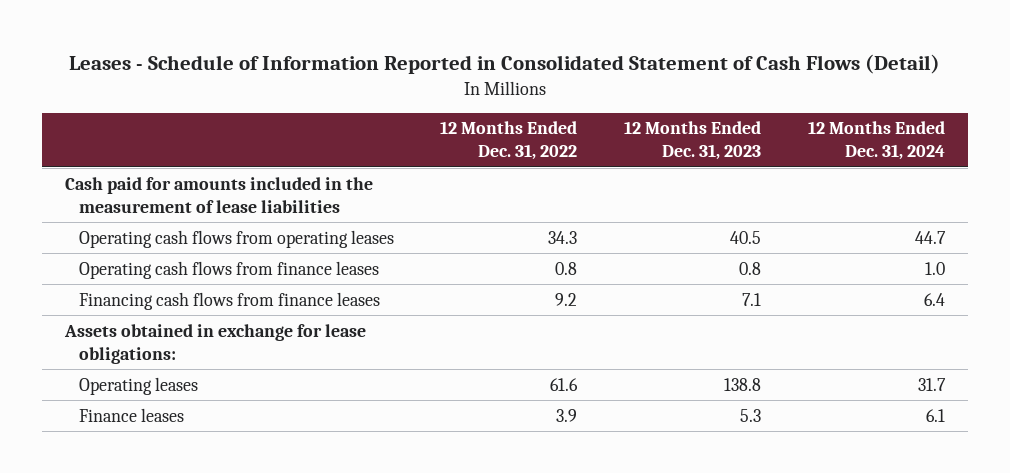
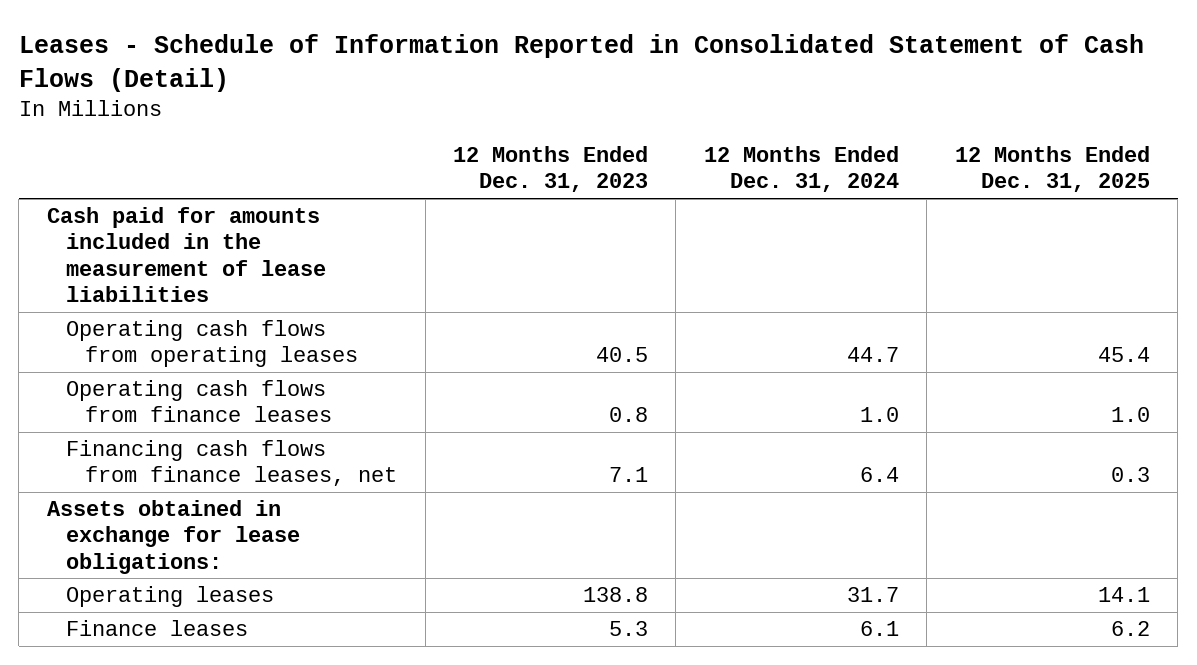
- | 12 Months Ended Dec. 31, 2022 | 12 Months Ended Dec. 31, 2023 | 12 Months Ended Dec. 31, 2024
+ | 12 Months Ended Dec. 31, 2023 | 12 Months Ended Dec. 31, 2024 | 12 Months Ended Dec. 31, 2025
- Financing cash flows from finance leases | 9.2 | 7.1 | 6.4
+ Financing cash flows from finance leases, net | 7.1 | 6.4 | 0.3

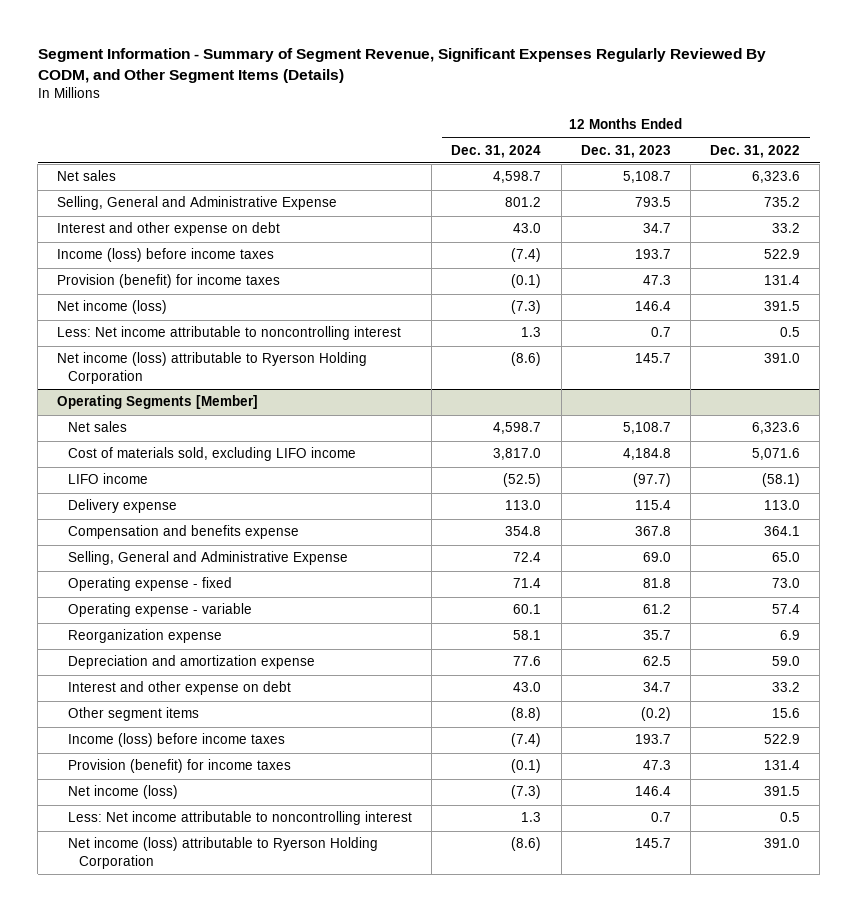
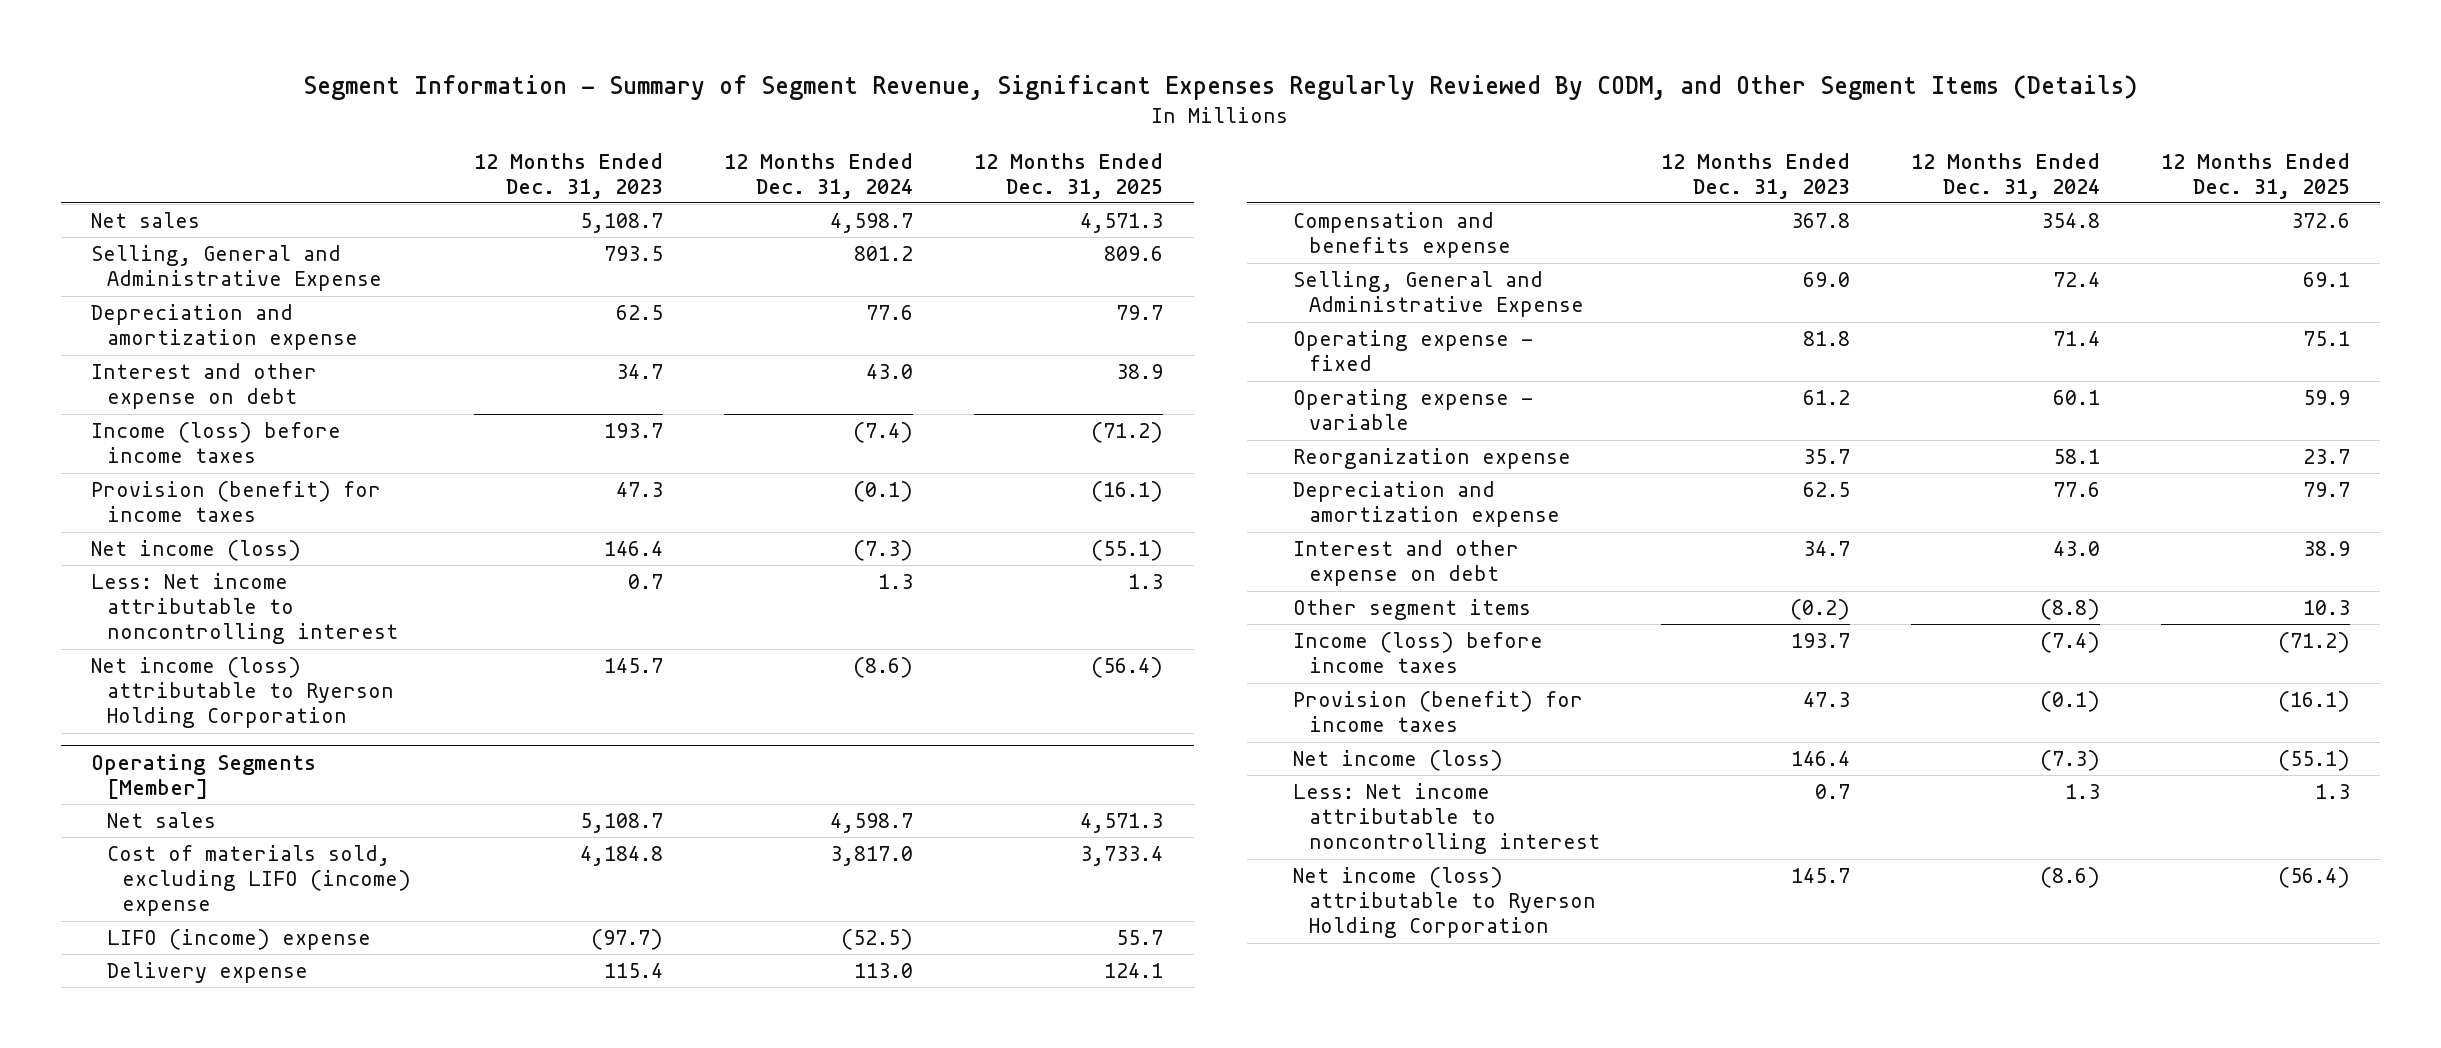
- | 12 Months Ended Dec. 31, 2024 | 12 Months Ended Dec. 31, 2023 | 12 Months Ended Dec. 31, 2022
+ | 12 Months Ended Dec. 31, 2023 | 12 Months Ended Dec. 31, 2024 | 12 Months Ended Dec. 31, 2025
+ Depreciation and amortization expense | 62.5 | 77.6 | 79.7
@ Operating Segments [Member]
- Cost of materials sold, excluding LIFO income | 3,817.0 | 4,184.8 | 5,071.6
- LIFO income | (52.5) | (97.7) | (58.1)
+ Cost of materials sold, excluding LIFO (income) expense | 4,184.8 | 3,817.0 | 3,733.4
+ LIFO (income) expense | (97.7) | (52.5) | 55.7

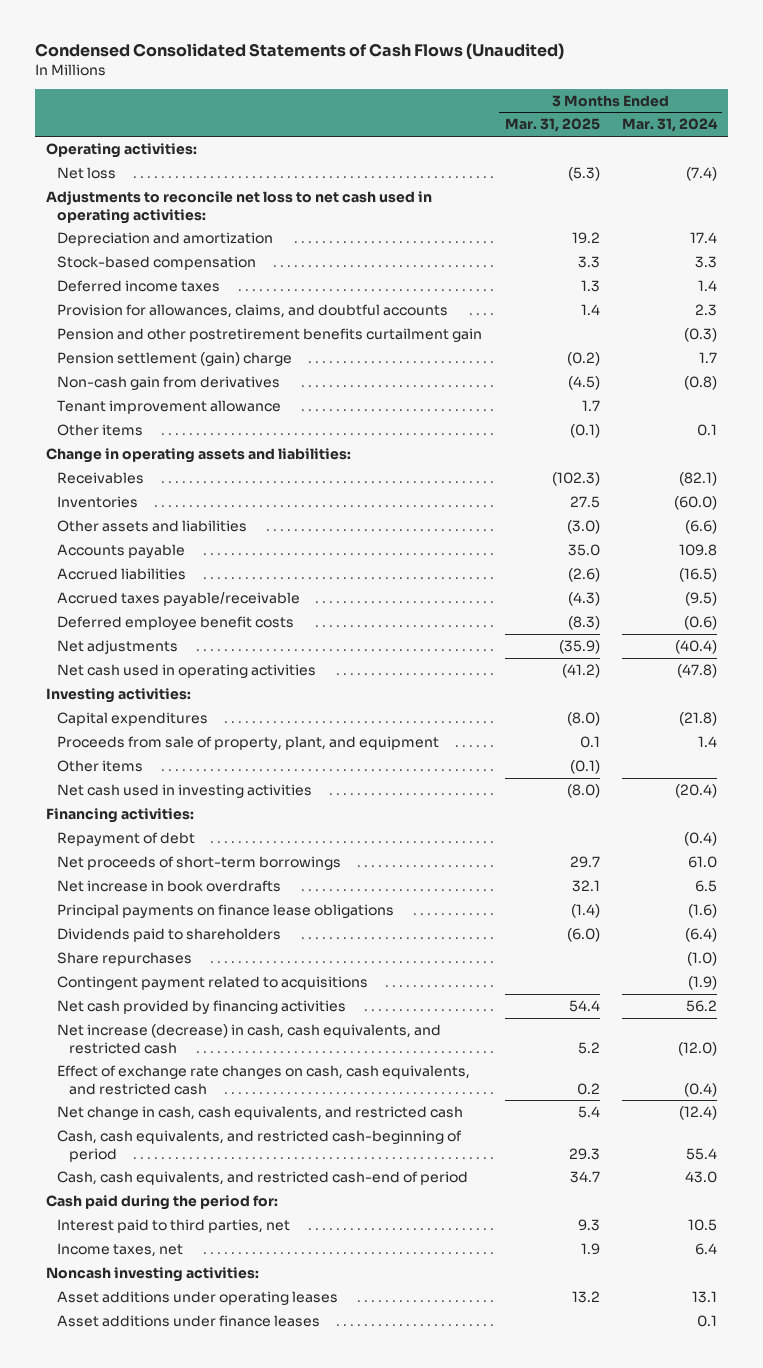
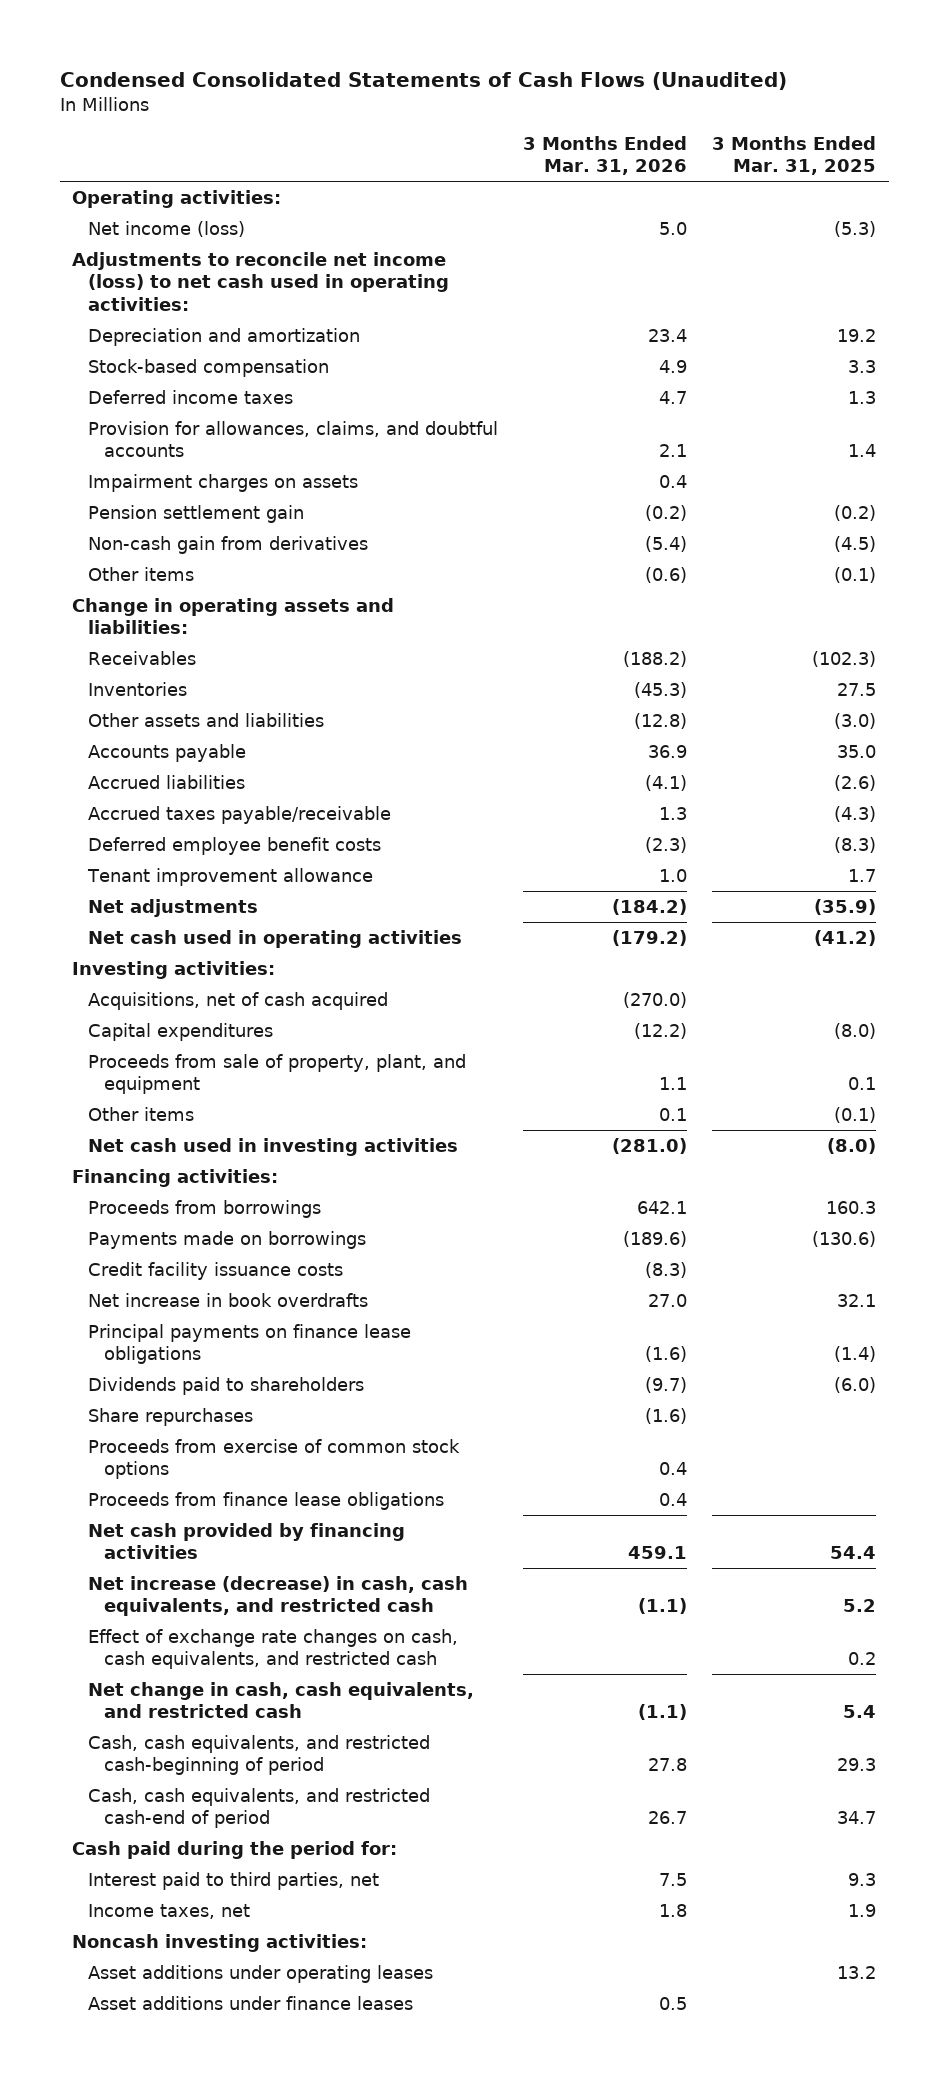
- | 3 Months Ended Mar. 31, 2025 | 3 Months Ended Mar. 31, 2024
+ | 3 Months Ended Mar. 31, 2026 | 3 Months Ended Mar. 31, 2025
- Net loss | (5.3) | (7.4)
- Adjustments to reconcile net loss to net cash used in operating activities:
+ Net income (loss) | 5.0 | (5.3)
+ Adjustments to reconcile net income (loss) to net cash used in operating activities:
- Pension and other postretirement benefits curtailment gain | | (0.3)
- Pension settlement (gain) charge | (0.2) | 1.7
+ Impairment charges on assets | 0.4 |
+ Pension settlement gain | (0.2) | (0.2)
moved down: Tenant improvement allowance | 1.0 | 1.7
+ Acquisitions, net of cash acquired | (270.0) |
- Repayment of debt | | (0.4)
- Net proceeds of short-term borrowings | 29.7 | 61.0
+ Proceeds from borrowings | 642.1 | 160.3
+ Payments made on borrowings | (189.6) | (130.6)
+ Credit facility issuance costs | (8.3) |
- Contingent payment related to acquisitions | | (1.9)
+ Proceeds from exercise of common stock options | 0.4 |
+ Proceeds from finance lease obligations | 0.4 |

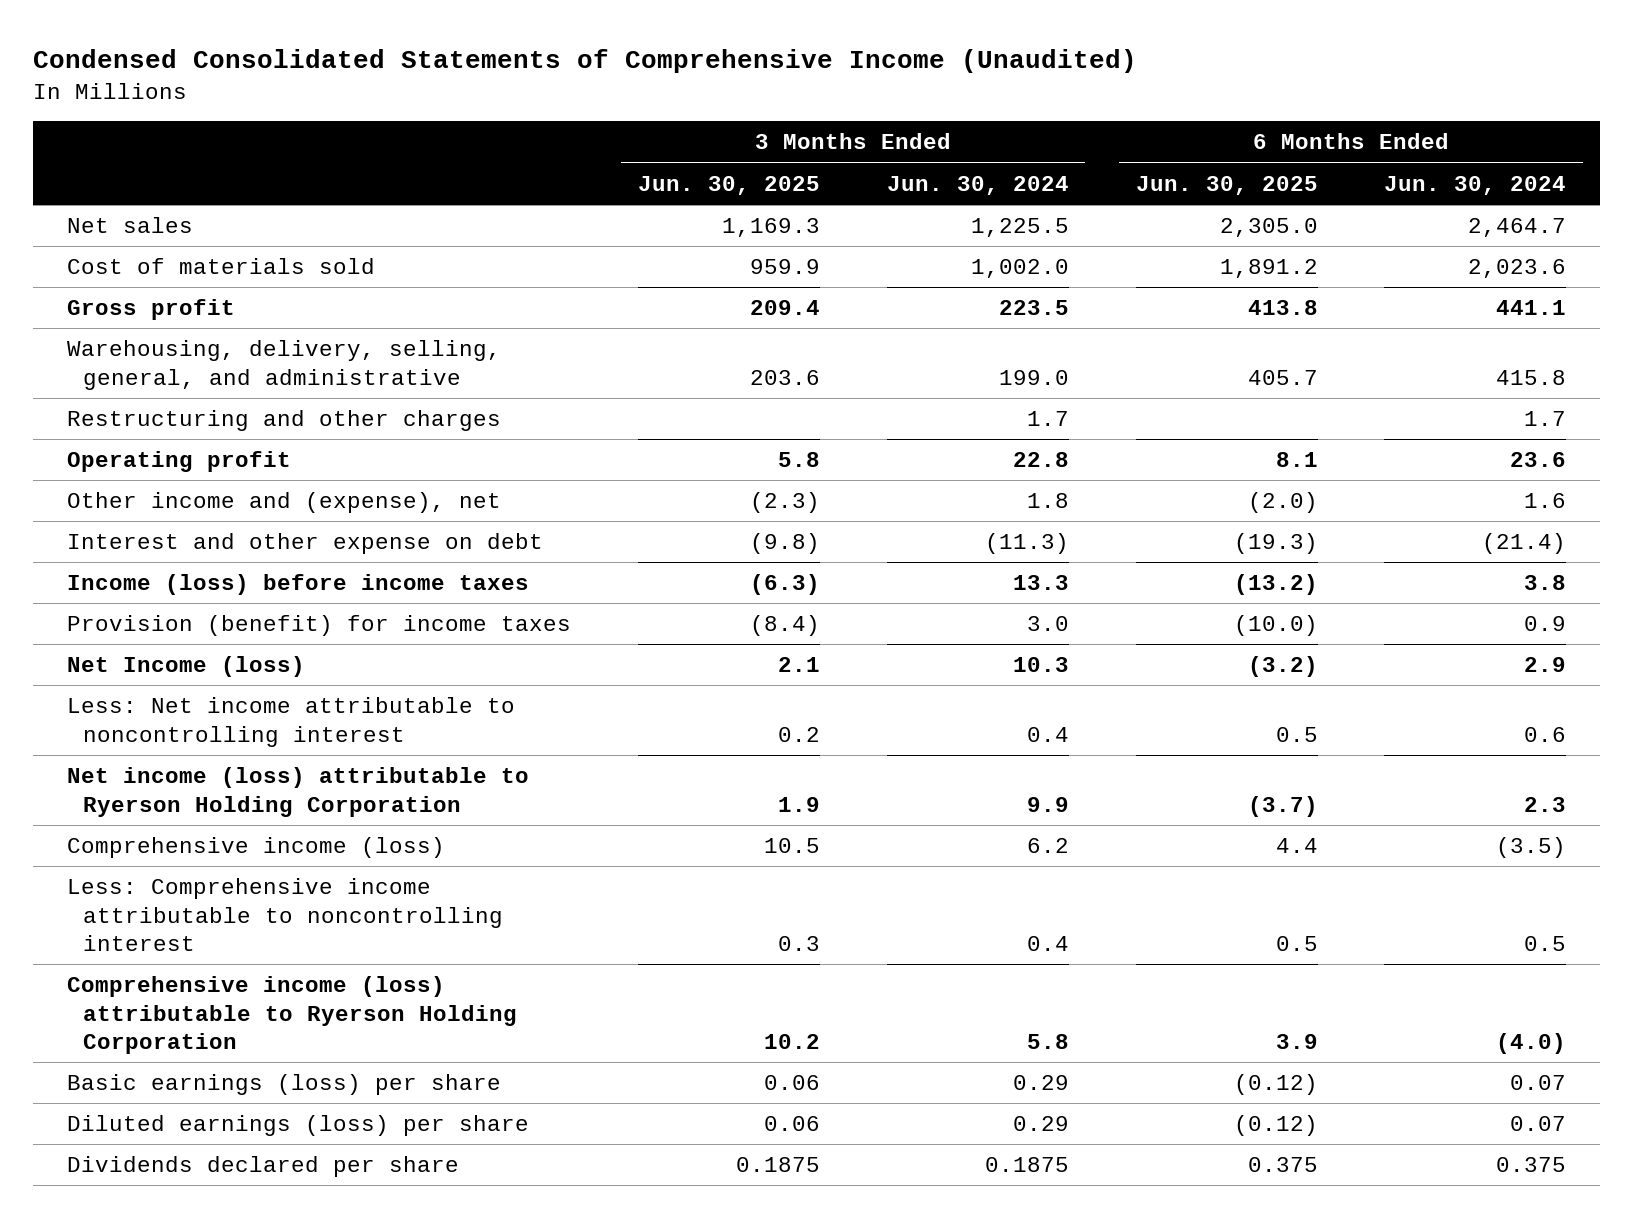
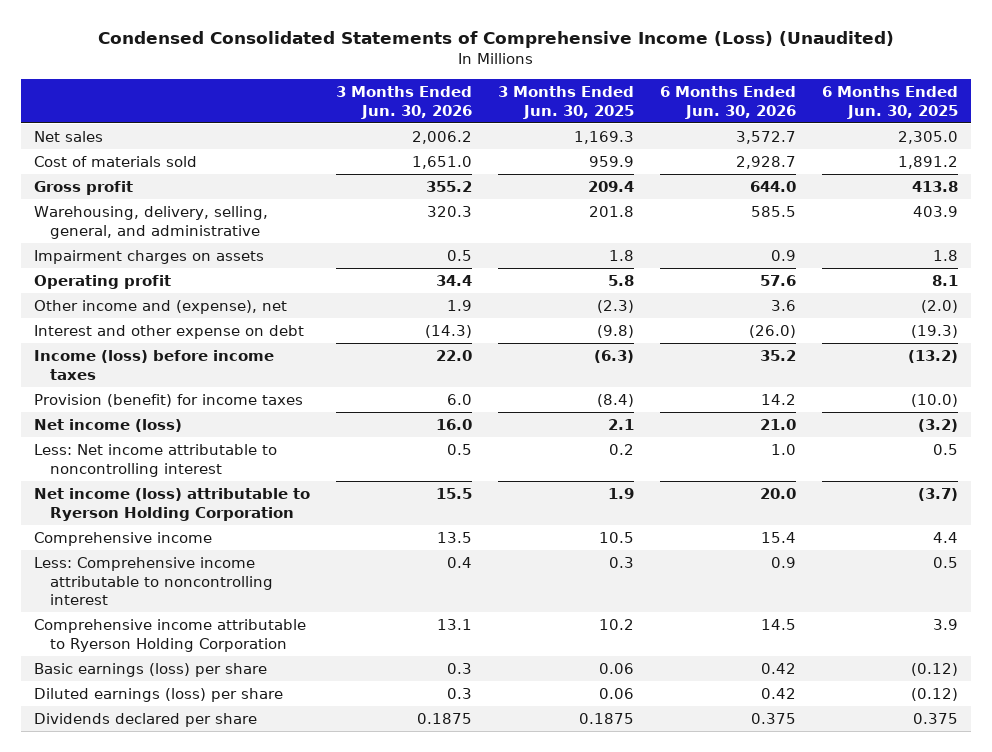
- Condensed Consolidated Statements of Comprehensive Income (Unaudited)
+ Condensed Consolidated Statements of Comprehensive Income (Loss) (Unaudited)
- | 3 Months Ended Jun. 30, 2025 | 3 Months Ended Jun. 30, 2024 | 6 Months Ended Jun. 30, 2025 | 6 Months Ended Jun. 30, 2024
+ | 3 Months Ended Jun. 30, 2026 | 3 Months Ended Jun. 30, 2025 | 6 Months Ended Jun. 30, 2026 | 6 Months Ended Jun. 30, 2025
- Warehousing, delivery, selling, general, and administrative | 203.6 | 199.0 | 405.7 | 415.8
- Restructuring and other charges | | 1.7 | | 1.7
+ Warehousing, delivery, selling, general, and administrative | 320.3 | 201.8 | 585.5 | 403.9
+ Impairment charges on assets | 0.5 | 1.8 | 0.9 | 1.8
- Net Income (loss) | 2.1 | 10.3 | (3.2) | 2.9
+ Net income (loss) | 16.0 | 2.1 | 21.0 | (3.2)
- Comprehensive income (loss) | 10.5 | 6.2 | 4.4 | (3.5)
+ Comprehensive income | 13.5 | 10.5 | 15.4 | 4.4
- Comprehensive income (loss) attributable to Ryerson Holding Corporation | 10.2 | 5.8 | 3.9 | (4.0)
+ Comprehensive income attributable to Ryerson Holding Corporation | 13.1 | 10.2 | 14.5 | 3.9

